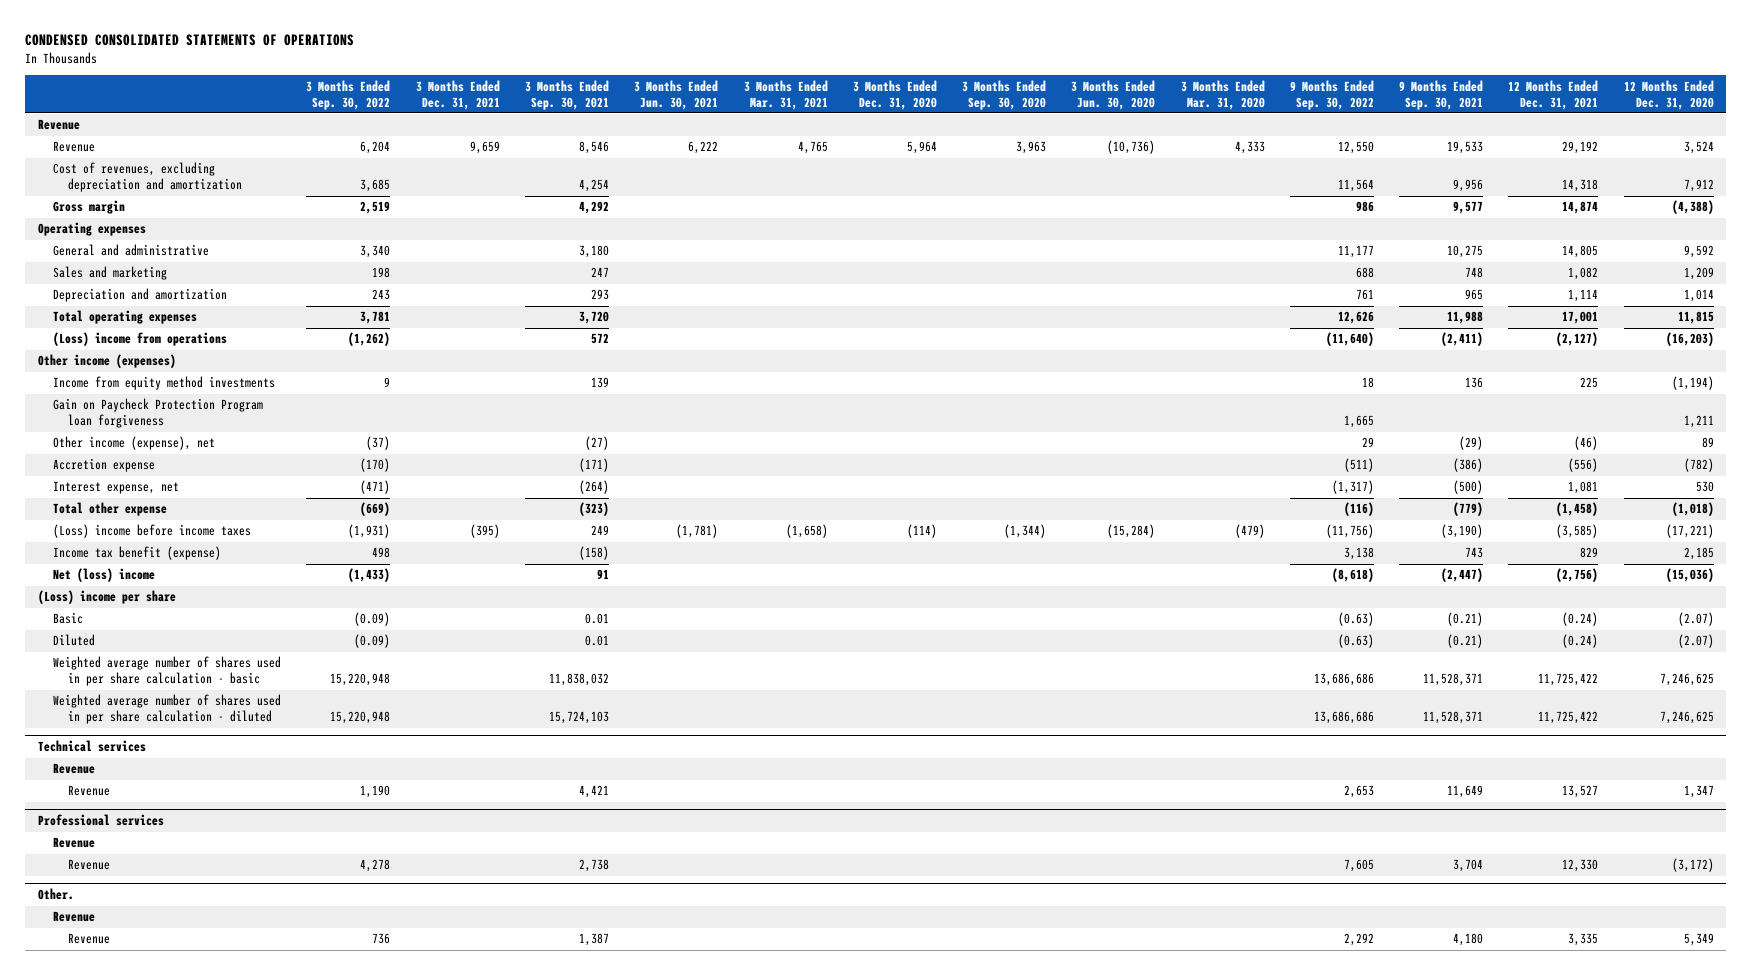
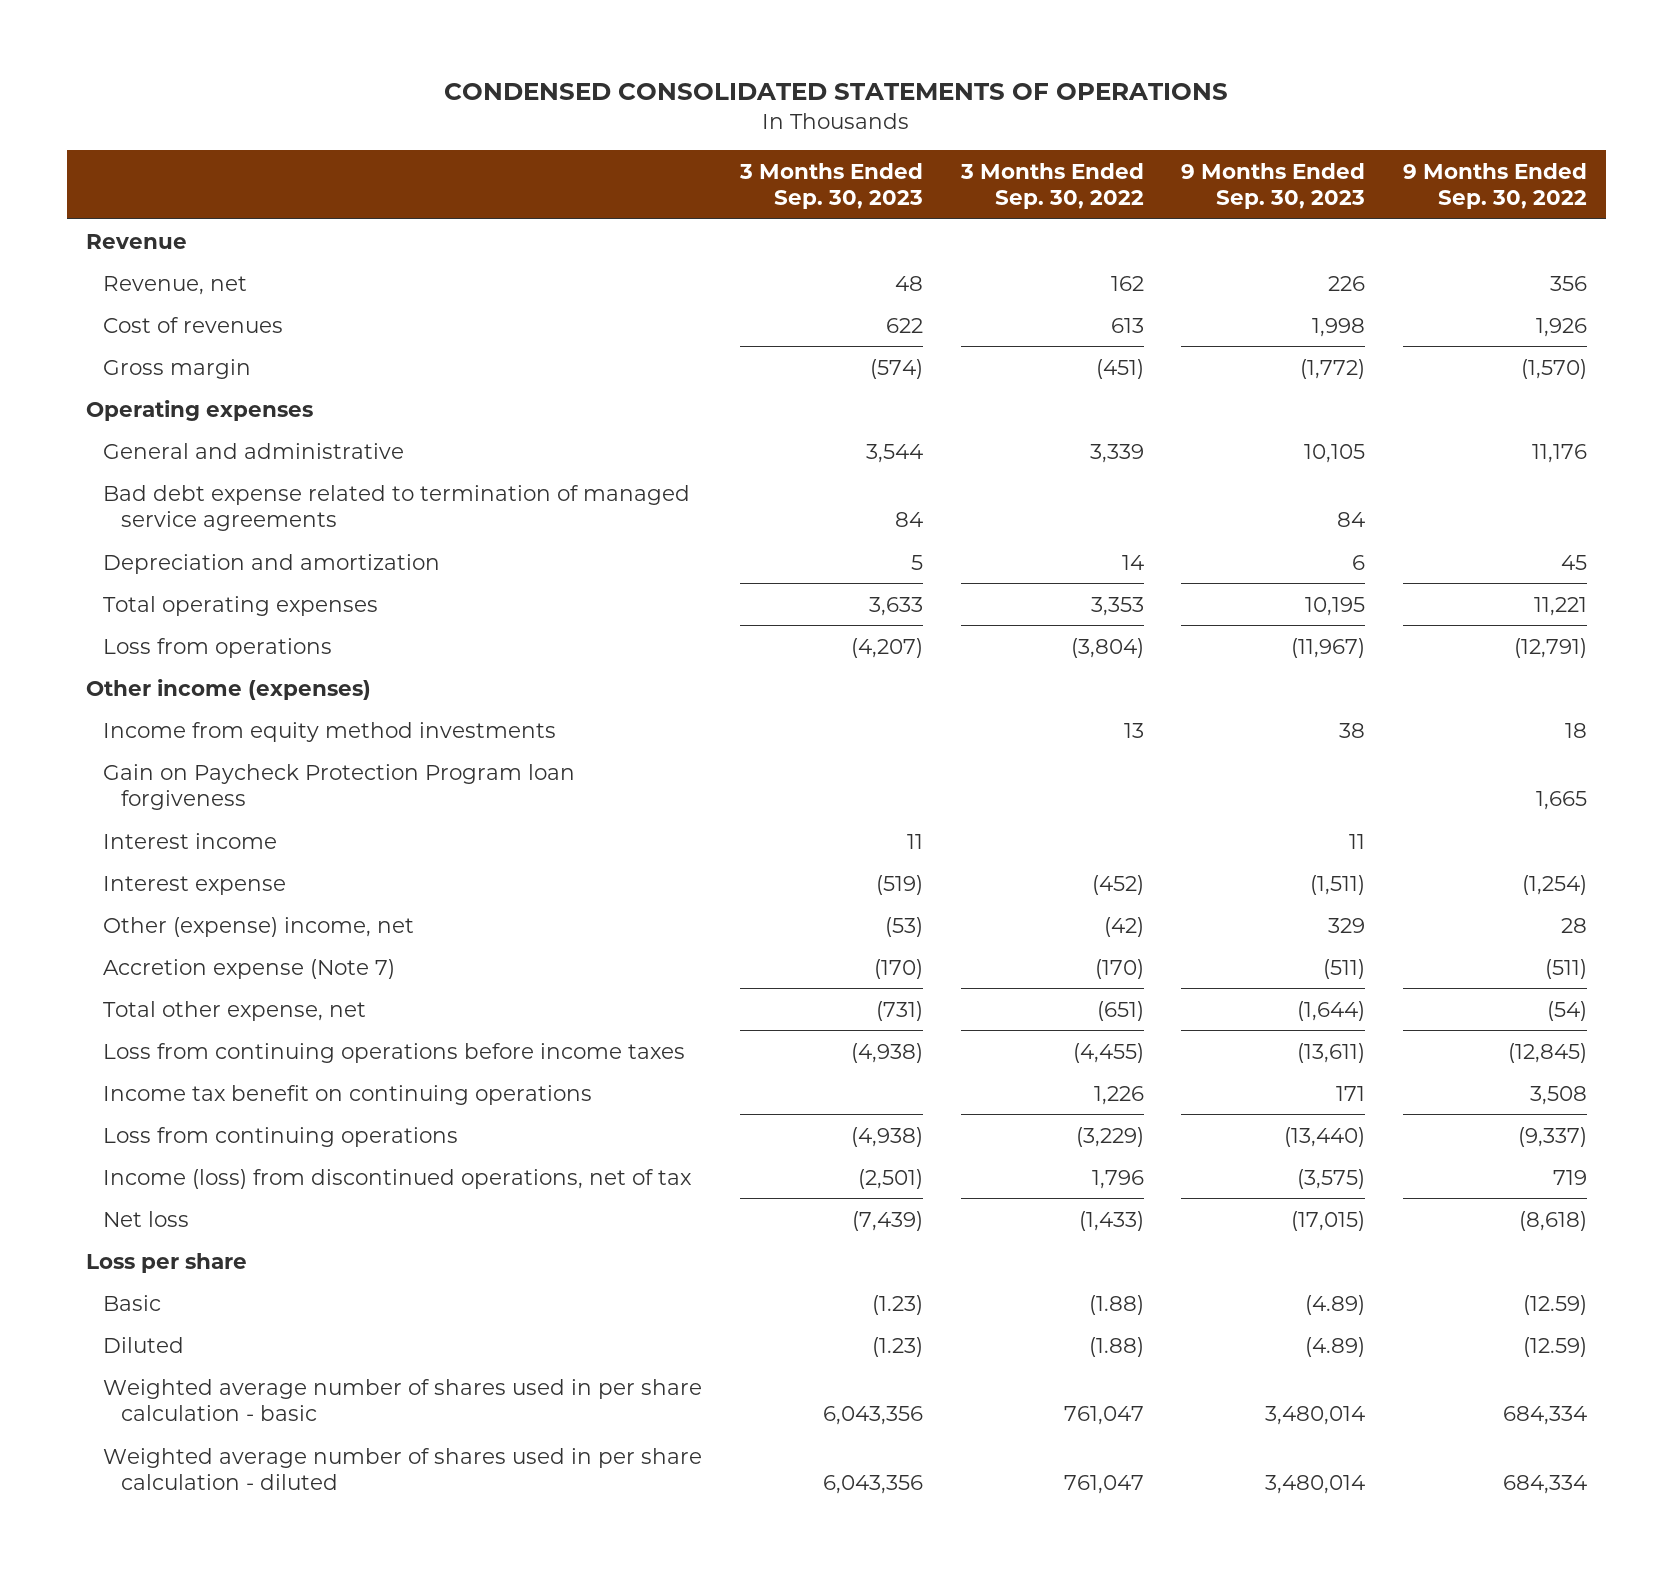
- | 3 Months Ended Sep. 30, 2022 | 3 Months Ended Dec. 31, 2021 | 3 Months Ended Sep. 30, 2021 | 3 Months Ended Jun. 30, 2021 | 3 Months Ended Mar. 31, 2021 | 3 Months Ended Dec. 31, 2020 | 3 Months Ended Sep. 30, 2020 | 3 Months Ended Jun. 30, 2020 | 3 Months Ended Mar. 31, 2020 | 9 Months Ended Sep. 30, 2022 | 9 Months Ended Sep. 30, 2021 | 12 Months Ended Dec. 31, 2021 | 12 Months Ended Dec. 31, 2020
+ | 3 Months Ended Sep. 30, 2023 | 3 Months Ended Sep. 30, 2022 | 9 Months Ended Sep. 30, 2023 | 9 Months Ended Sep. 30, 2022
- Revenue | 6,204 | 9,659 | 8,546 | 6,222 | 4,765 | 5,964 | 3,963 | (10,736) | 4,333 | 12,550 | 19,533 | 29,192 | 3,524
- Cost of revenues, excluding depreciation and amortization | 3,685 | | 4,254 | | | | | | | 11,564 | 9,956 | 14,318 | 7,912
- Gross margin | 2,519 | | 4,292 | | | | | | | 986 | 9,577 | 14,874 | (4,388)
+ Revenue, net | 48 | 162 | 226 | 356
+ Cost of revenues | 622 | 613 | 1,998 | 1,926
+ Gross margin | (574) | (451) | (1,772) | (1,570)
- General and administrative | 3,340 | | 3,180 | | | | | | | 11,177 | 10,275 | 14,805 | 9,592
- Sales and marketing | 198 | | 247 | | | | | | | 688 | 748 | 1,082 | 1,209
- Depreciation and amortization | 243 | | 293 | | | | | | | 761 | 965 | 1,114 | 1,014
- Total operating expenses | 3,781 | | 3,720 | | | | | | | 12,626 | 11,988 | 17,001 | 11,815
- (Loss) income from operations | (1,262) | | 572 | | | | | | | (11,640) | (2,411) | (2,127) | (16,203)
+ General and administrative | 3,544 | 3,339 | 10,105 | 11,176
+ Bad debt expense related to termination of managed service agreements | 84 | | 84 |
+ Depreciation and amortization | 5 | 14 | 6 | 45
+ Total operating expenses | 3,633 | 3,353 | 10,195 | 11,221
+ Loss from operations | (4,207) | (3,804) | (11,967) | (12,791)
- Income from equity method investments | 9 | | 139 | | | | | | | 18 | 136 | 225 | (1,194)
+ Income from equity method investments | | 13 | 38 | 18
- Other income (expense), net | (37) | | (27) | | | | | | | 29 | (29) | (46) | 89
- Accretion expense | (170) | | (171) | | | | | | | (511) | (386) | (556) | (782)
- Interest expense, net | (471) | | (264) | | | | | | | (1,317) | (500) | 1,081 | 530
- Total other expense | (669) | | (323) | | | | | | | (116) | (779) | (1,458) | (1,018)
- (Loss) income before income taxes | (1,931) | (395) | 249 | (1,781) | (1,658) | (114) | (1,344) | (15,284) | (479) | (11,756) | (3,190) | (3,585) | (17,221)
- Income tax benefit (expense) | 498 | | (158) | | | | | | | 3,138 | 743 | 829 | 2,185
- Net (loss) income | (1,433) | | 91 | | | | | | | (8,618) | (2,447) | (2,756) | (15,036)
- (Loss) income per share
- Basic | (0.09) | | 0.01 | | | | | | | (0.63) | (0.21) | (0.24) | (2.07)
- Diluted | (0.09) | | 0.01 | | | | | | | (0.63) | (0.21) | (0.24) | (2.07)
- Weighted average number of shares used in per share calculation - basic | 15,220,948 | | 11,838,032 | | | | | | | 13,686,686 | 11,528,371 | 11,725,422 | 7,246,625
- Weighted average number of shares used in per share calculation - diluted | 15,220,948 | | 15,724,103 | | | | | | | 13,686,686 | 11,528,371 | 11,725,422 | 7,246,625
- Technical services
- Revenue
- Revenue | 1,190 | | 4,421 | | | | | | | 2,653 | 11,649 | 13,527 | 1,347
- Professional services
- Revenue
- Revenue | 4,278 | | 2,738 | | | | | | | 7,605 | 3,704 | 12,330 | (3,172)
- Other.
- Revenue
- Revenue | 736 | | 1,387 | | | | | | | 2,292 | 4,180 | 3,335 | 5,349
+ Interest income | 11 | | 11 |
+ Interest expense | (519) | (452) | (1,511) | (1,254)
+ Other (expense) income, net | (53) | (42) | 329 | 28
+ Accretion expense (Note 7) | (170) | (170) | (511) | (511)
+ Total other expense, net | (731) | (651) | (1,644) | (54)
+ Loss from continuing operations before income taxes | (4,938) | (4,455) | (13,611) | (12,845)
+ Income tax benefit on continuing operations | | 1,226 | 171 | 3,508
+ Loss from continuing operations | (4,938) | (3,229) | (13,440) | (9,337)
+ Income (loss) from discontinued operations, net of tax | (2,501) | 1,796 | (3,575) | 719
+ Net loss | (7,439) | (1,433) | (17,015) | (8,618)
+ Loss per share
+ Basic | (1.23) | (1.88) | (4.89) | (12.59)
+ Diluted | (1.23) | (1.88) | (4.89) | (12.59)
+ Weighted average number of shares used in per share calculation - basic | 6,043,356 | 761,047 | 3,480,014 | 684,334
+ Weighted average number of shares used in per share calculation - diluted | 6,043,356 | 761,047 | 3,480,014 | 684,334

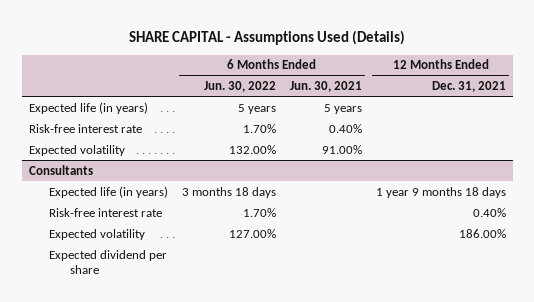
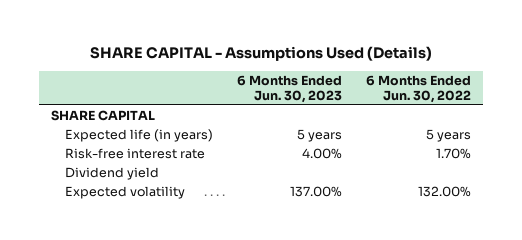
- | 6 Months Ended Jun. 30, 2022 | 6 Months Ended Jun. 30, 2021 | 12 Months Ended Dec. 31, 2021
+ | 6 Months Ended Jun. 30, 2023 | 6 Months Ended Jun. 30, 2022
+ SHARE CAPITAL
+ Dividend yield
- Consultants
- Expected life (in years) | 3 months 18 days | | 1 year 9 months 18 days
- Risk-free interest rate | 1.70% | | 0.40%
- Expected volatility | 127.00% | | 186.00%
- Expected dividend per share

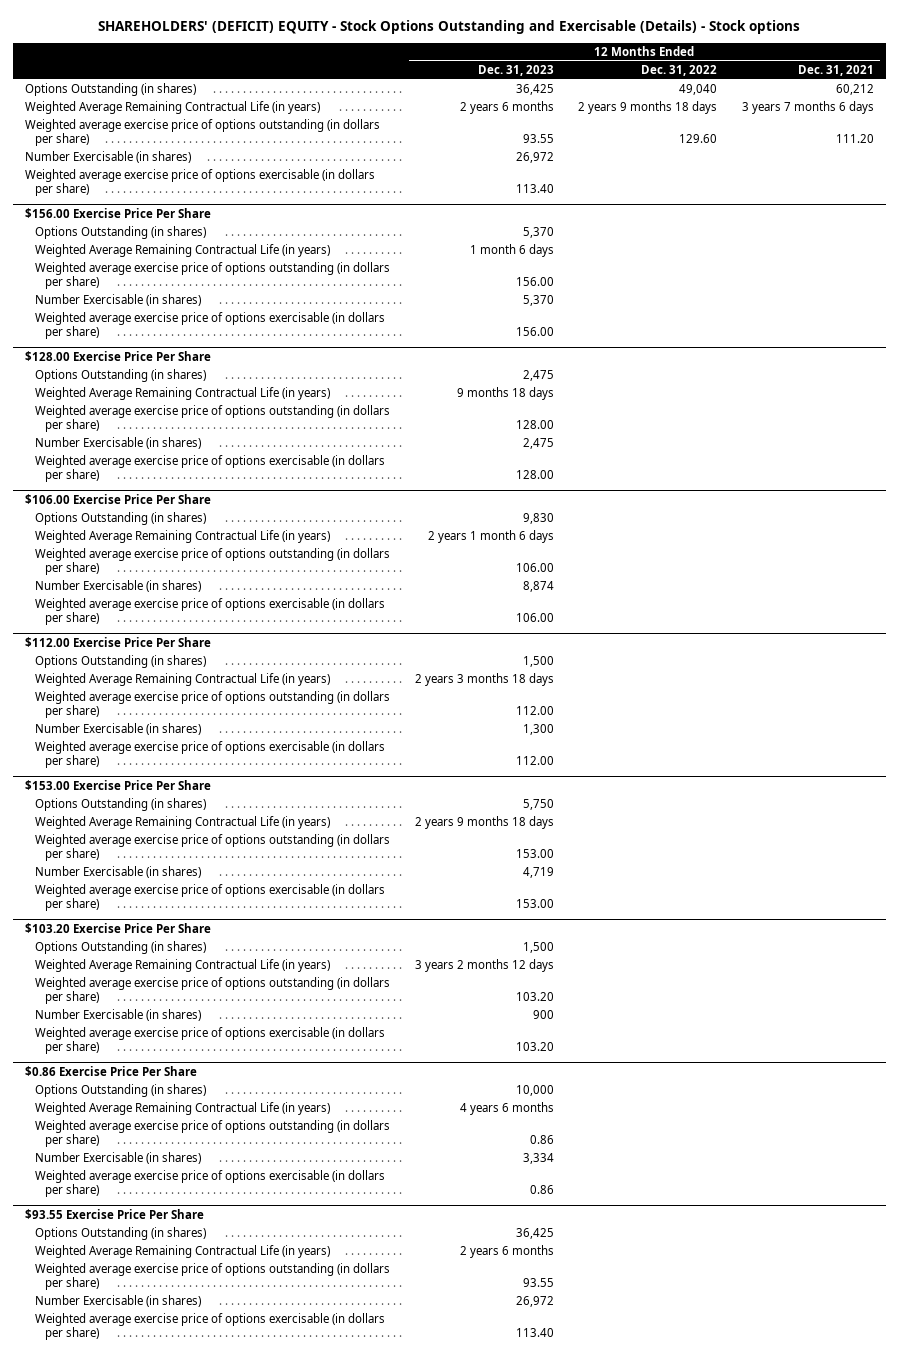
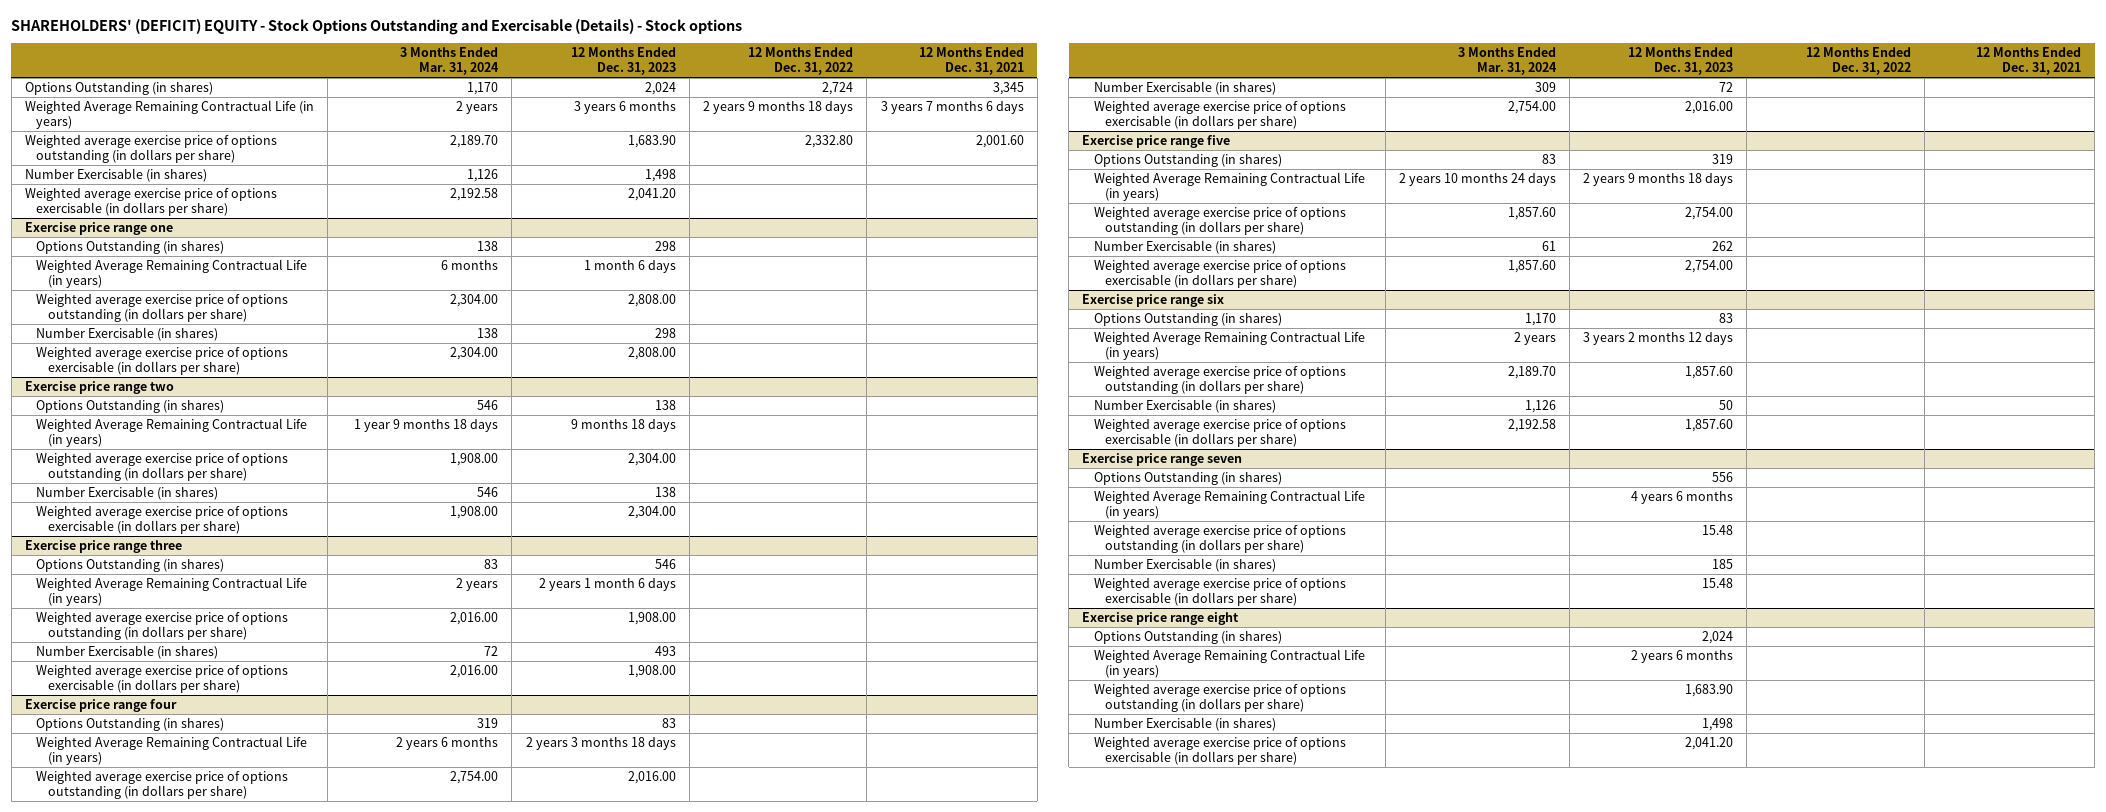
- | 12 Months Ended Dec. 31, 2023 | 12 Months Ended Dec. 31, 2022 | 12 Months Ended Dec. 31, 2021
+ | 3 Months Ended Mar. 31, 2024 | 12 Months Ended Dec. 31, 2023 | 12 Months Ended Dec. 31, 2022 | 12 Months Ended Dec. 31, 2021
- Options Outstanding (in shares) | 36,425 | 49,040 | 60,212
- Weighted Average Remaining Contractual Life (in years) | 2 years 6 months | 2 years 9 months 18 days | 3 years 7 months 6 days
- Weighted average exercise price of options outstanding (in dollars per share) | 93.55 | 129.60 | 111.20
- Number Exercisable (in shares) | 26,972 | |
- Weighted average exercise price of options exercisable (in dollars per share) | 113.40 | |
- $156.00 Exercise Price Per Share
- Options Outstanding (in shares) | 5,370 | |
+ Options Outstanding (in shares) | 1,170 | 2,024 | 2,724 | 3,345
+ Weighted Average Remaining Contractual Life (in years) | 2 years | 3 years 6 months | 2 years 9 months 18 days | 3 years 7 months 6 days
+ Weighted average exercise price of options outstanding (in dollars per share) | 2,189.70 | 1,683.90 | 2,332.80 | 2,001.60
+ Number Exercisable (in shares) | 1,126 | 1,498 | |
+ Weighted average exercise price of options exercisable (in dollars per share) | 2,192.58 | 2,041.20 | |
+ Exercise price range one
+ Options Outstanding (in shares) | 138 | 298 | |
- Weighted average exercise price of options outstanding (in dollars per share) | 156.00 | |
- Number Exercisable (in shares) | 5,370 | |
- Weighted average exercise price of options exercisable (in dollars per share) | 156.00 | |
- $128.00 Exercise Price Per Share
- Options Outstanding (in shares) | 2,475 | |
+ Weighted average exercise price of options outstanding (in dollars per share) | 2,304.00 | 2,808.00 | |
+ Number Exercisable (in shares) | 138 | 298 | |
+ Weighted average exercise price of options exercisable (in dollars per share) | 2,304.00 | 2,808.00 | |
+ Exercise price range two
+ Options Outstanding (in shares) | 546 | 138 | |
- Weighted average exercise price of options outstanding (in dollars per share) | 128.00 | |
- Number Exercisable (in shares) | 2,475 | |
- Weighted average exercise price of options exercisable (in dollars per share) | 128.00 | |
- $106.00 Exercise Price Per Share
- Options Outstanding (in shares) | 9,830 | |
+ Weighted average exercise price of options outstanding (in dollars per share) | 1,908.00 | 2,304.00 | |
+ Number Exercisable (in shares) | 546 | 138 | |
+ Weighted average exercise price of options exercisable (in dollars per share) | 1,908.00 | 2,304.00 | |
+ Exercise price range three
+ Options Outstanding (in shares) | 83 | 546 | |
- Weighted average exercise price of options outstanding (in dollars per share) | 106.00 | |
- Number Exercisable (in shares) | 8,874 | |
- Weighted average exercise price of options exercisable (in dollars per share) | 106.00 | |
- $112.00 Exercise Price Per Share
- Options Outstanding (in shares) | 1,500 | |
+ Weighted average exercise price of options outstanding (in dollars per share) | 2,016.00 | 1,908.00 | |
+ Number Exercisable (in shares) | 72 | 493 | |
+ Weighted average exercise price of options exercisable (in dollars per share) | 2,016.00 | 1,908.00 | |
+ Exercise price range four
+ Options Outstanding (in shares) | 319 | 83 | |
- Weighted average exercise price of options outstanding (in dollars per share) | 112.00 | |
- Number Exercisable (in shares) | 1,300 | |
- Weighted average exercise price of options exercisable (in dollars per share) | 112.00 | |
- $153.00 Exercise Price Per Share
- Options Outstanding (in shares) | 5,750 | |
+ Weighted average exercise price of options outstanding (in dollars per share) | 2,754.00 | 2,016.00 | |
+ Number Exercisable (in shares) | 309 | 72 | |
+ Weighted average exercise price of options exercisable (in dollars per share) | 2,754.00 | 2,016.00 | |
+ Exercise price range five
+ Options Outstanding (in shares) | 83 | 319 | |
- Weighted average exercise price of options outstanding (in dollars per share) | 153.00 | |
- Number Exercisable (in shares) | 4,719 | |
- Weighted average exercise price of options exercisable (in dollars per share) | 153.00 | |
- $103.20 Exercise Price Per Share
- Options Outstanding (in shares) | 1,500 | |
+ Weighted average exercise price of options outstanding (in dollars per share) | 1,857.60 | 2,754.00 | |
+ Number Exercisable (in shares) | 61 | 262 | |
+ Weighted average exercise price of options exercisable (in dollars per share) | 1,857.60 | 2,754.00 | |
+ Exercise price range six
+ Options Outstanding (in shares) | 1,170 | 83 | |
- Weighted average exercise price of options outstanding (in dollars per share) | 103.20 | |
- Number Exercisable (in shares) | 900 | |
- Weighted average exercise price of options exercisable (in dollars per share) | 103.20 | |
- $0.86 Exercise Price Per Share
- Options Outstanding (in shares) | 10,000 | |
+ Weighted average exercise price of options outstanding (in dollars per share) | 2,189.70 | 1,857.60 | |
+ Number Exercisable (in shares) | 1,126 | 50 | |
+ Weighted average exercise price of options exercisable (in dollars per share) | 2,192.58 | 1,857.60 | |
+ Exercise price range seven
+ Options Outstanding (in shares) | | 556 | |
- Weighted average exercise price of options outstanding (in dollars per share) | 0.86 | |
- Number Exercisable (in shares) | 3,334 | |
- Weighted average exercise price of options exercisable (in dollars per share) | 0.86 | |
- $93.55 Exercise Price Per Share
- Options Outstanding (in shares) | 36,425 | |
+ Weighted average exercise price of options outstanding (in dollars per share) | | 15.48 | |
+ Number Exercisable (in shares) | | 185 | |
+ Weighted average exercise price of options exercisable (in dollars per share) | | 15.48 | |
+ Exercise price range eight
+ Options Outstanding (in shares) | | 2,024 | |
- Weighted average exercise price of options outstanding (in dollars per share) | 93.55 | |
- Number Exercisable (in shares) | 26,972 | |
- Weighted average exercise price of options exercisable (in dollars per share) | 113.40 | |
+ Weighted average exercise price of options outstanding (in dollars per share) | | 1,683.90 | |
+ Number Exercisable (in shares) | | 1,498 | |
+ Weighted average exercise price of options exercisable (in dollars per share) | | 2,041.20 | |

